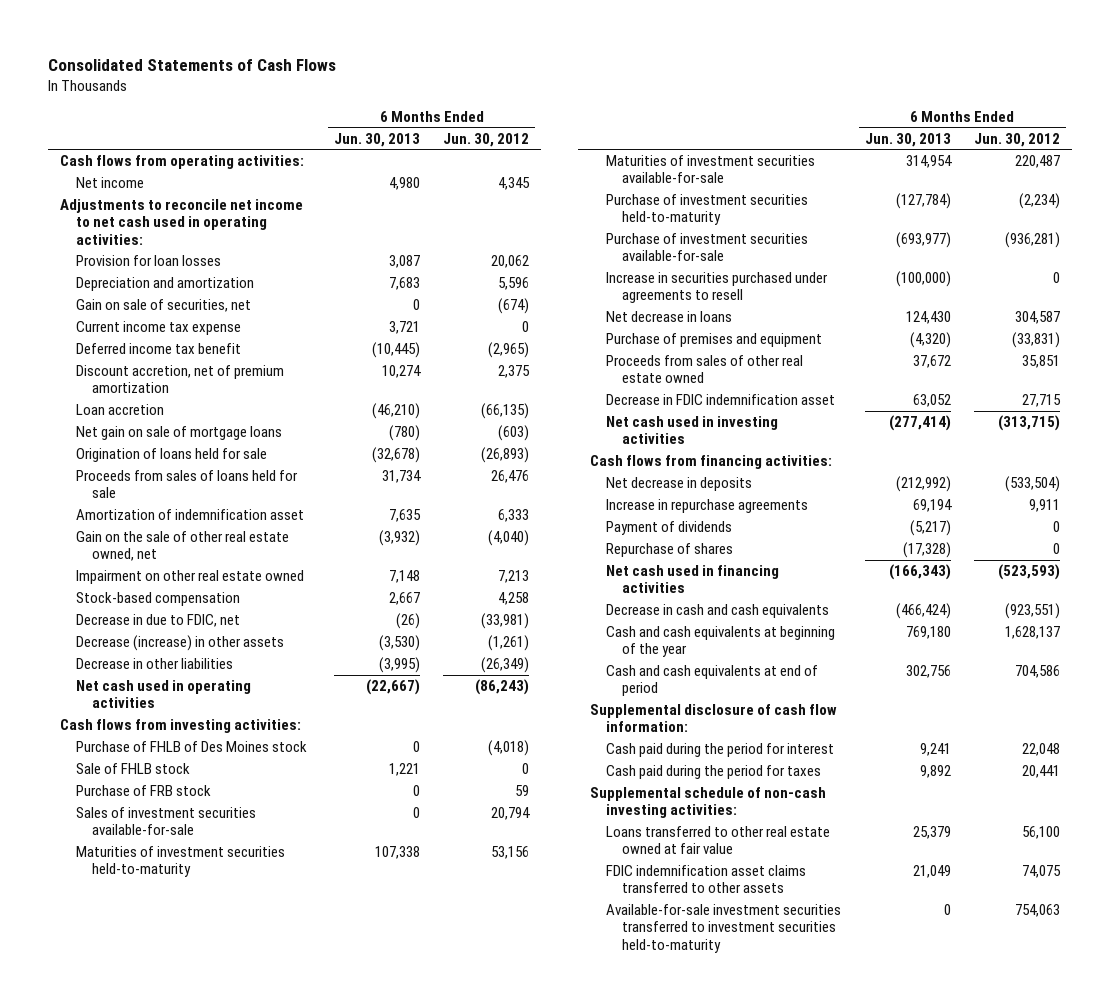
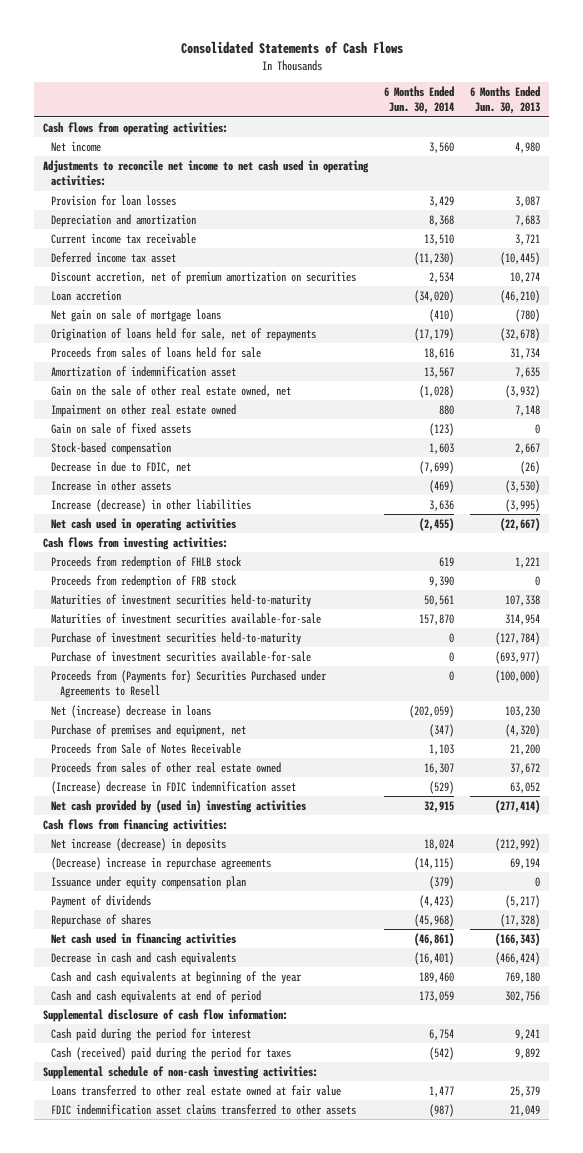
- | 6 Months Ended Jun. 30, 2013 | 6 Months Ended Jun. 30, 2012
+ | 6 Months Ended Jun. 30, 2014 | 6 Months Ended Jun. 30, 2013
- Gain on sale of securities, net | 0 | (674)
- Current income tax expense | 3,721 | 0
- Deferred income tax benefit | (10,445) | (2,965)
- Discount accretion, net of premium amortization | 10,274 | 2,375
+ Current income tax receivable | 13,510 | 3,721
+ Deferred income tax asset | (11,230) | (10,445)
+ Discount accretion, net of premium amortization on securities | 2,534 | 10,274
- Origination of loans held for sale | (32,678) | (26,893)
+ Origination of loans held for sale, net of repayments | (17,179) | (32,678)
+ Gain on sale of fixed assets | (123) | 0
- Decrease (increase) in other assets | (3,530) | (1,261)
- Decrease in other liabilities | (3,995) | (26,349)
+ Increase in other assets | (469) | (3,530)
+ Increase (decrease) in other liabilities | 3,636 | (3,995)
- Purchase of FHLB of Des Moines stock | 0 | (4,018)
- Sale of FHLB stock | 1,221 | 0
- Purchase of FRB stock | 0 | 59
- Sales of investment securities available-for-sale | 0 | 20,794
+ Proceeds from redemption of FHLB stock | 619 | 1,221
+ Proceeds from redemption of FRB stock | 9,390 | 0
- Increase in securities purchased under agreements to resell | (100,000) | 0
- Net decrease in loans | 124,430 | 304,587
- Purchase of premises and equipment | (4,320) | (33,831)
+ Proceeds from (Payments for) Securities Purchased under Agreements to Resell | 0 | (100,000)
+ Net (increase) decrease in loans | (202,059) | 103,230
+ Purchase of premises and equipment, net | (347) | (4,320)
+ Proceeds from Sale of Notes Receivable | 1,103 | 21,200
- Decrease in FDIC indemnification asset | 63,052 | 27,715
- Net cash used in investing activities | (277,414) | (313,715)
+ (Increase) decrease in FDIC indemnification asset | (529) | 63,052
+ Net cash provided by (used in) investing activities | 32,915 | (277,414)
- Net decrease in deposits | (212,992) | (533,504)
- Increase in repurchase agreements | 69,194 | 9,911
+ Net increase (decrease) in deposits | 18,024 | (212,992)
+ (Decrease) increase in repurchase agreements | (14,115) | 69,194
+ Issuance under equity compensation plan | (379) | 0
- Cash paid during the period for taxes | 9,892 | 20,441
+ Cash (received) paid during the period for taxes | (542) | 9,892
- Available-for-sale investment securities transferred to investment securities held-to-maturity | 0 | 754,063

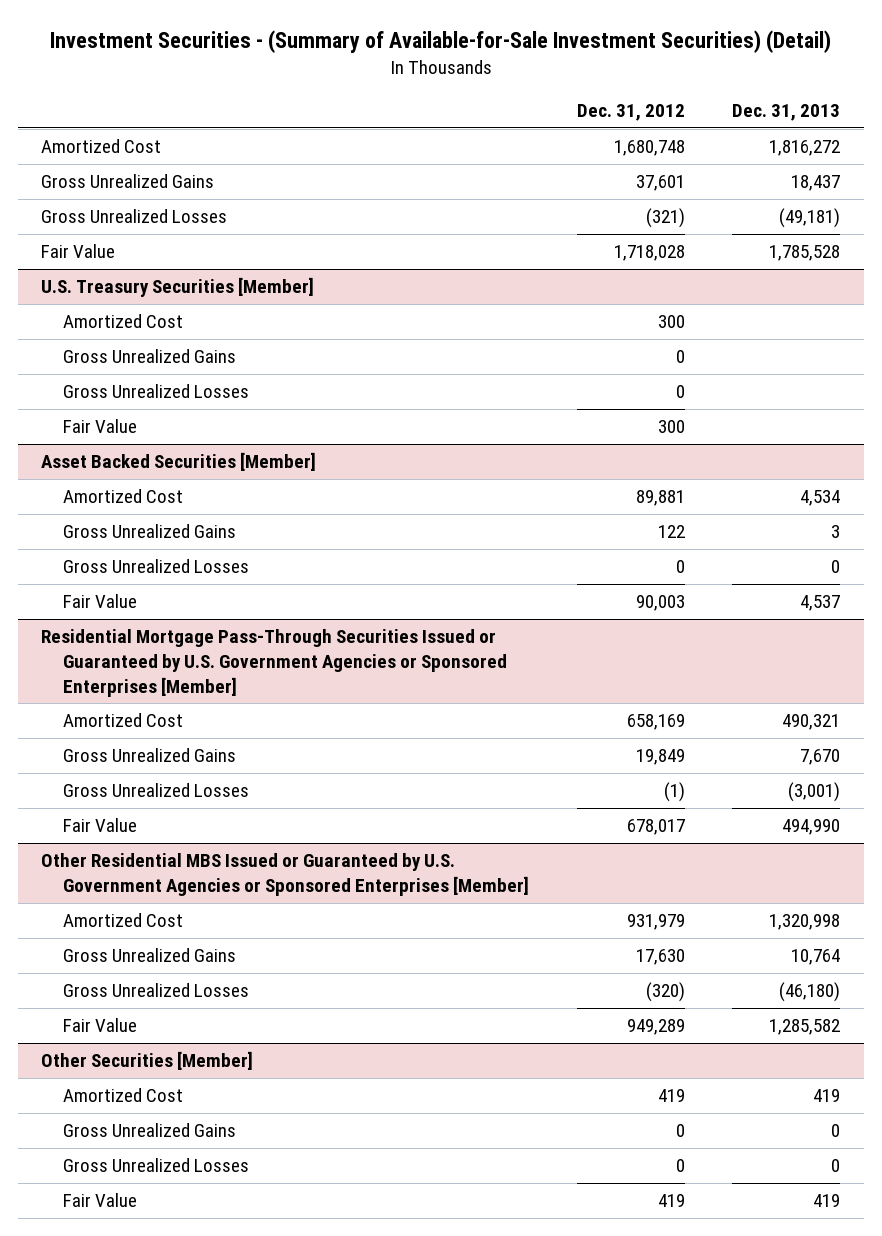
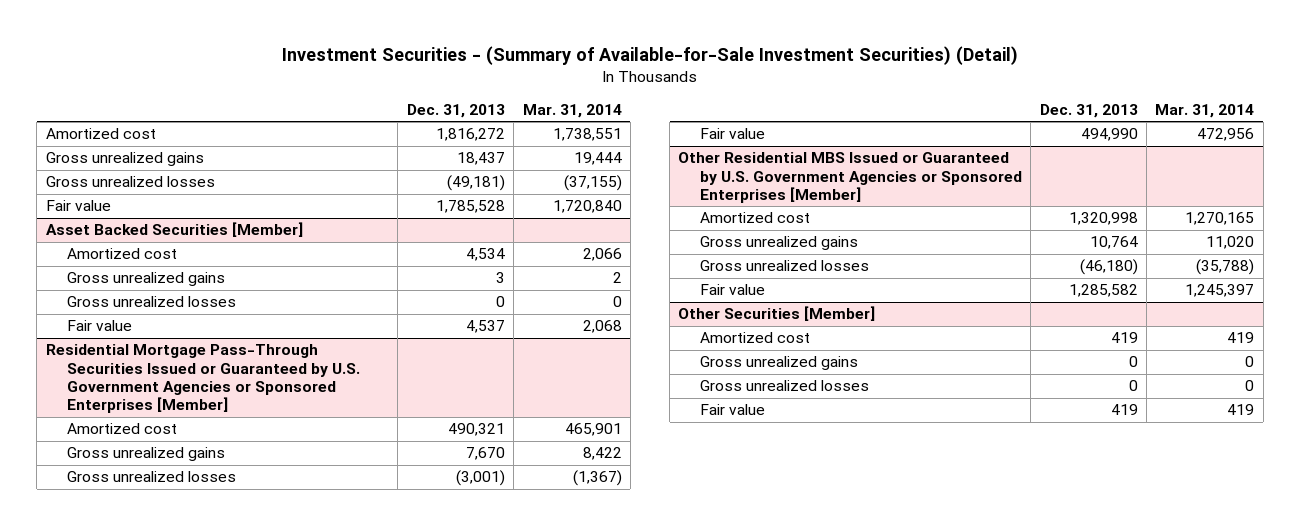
- | Dec. 31, 2012 | Dec. 31, 2013
+ | Dec. 31, 2013 | Mar. 31, 2014
- Amortized Cost | 1,680,748 | 1,816,272
- Gross Unrealized Gains | 37,601 | 18,437
- Gross Unrealized Losses | (321) | (49,181)
- Fair Value | 1,718,028 | 1,785,528
- U.S. Treasury Securities [Member]
- Amortized Cost | 300 |
- Gross Unrealized Gains | 0 |
- Gross Unrealized Losses | 0 |
- Fair Value | 300 |
+ Amortized cost | 1,816,272 | 1,738,551
+ Gross unrealized gains | 18,437 | 19,444
+ Gross unrealized losses | (49,181) | (37,155)
+ Fair value | 1,785,528 | 1,720,840
@ Asset Backed Securities [Member]
- Amortized Cost | 89,881 | 4,534
- Gross Unrealized Gains | 122 | 3
- Gross Unrealized Losses | 0 | 0
- Fair Value | 90,003 | 4,537
+ Amortized cost | 4,534 | 2,066
+ Gross unrealized gains | 3 | 2
+ Gross unrealized losses | 0 | 0
+ Fair value | 4,537 | 2,068
@ Residential Mortgage Pass-Through Securities Issued or Guaranteed by U.S. Government Agencies or Sponsored Enterprises [Member]
- Amortized Cost | 658,169 | 490,321
- Gross Unrealized Gains | 19,849 | 7,670
- Gross Unrealized Losses | (1) | (3,001)
- Fair Value | 678,017 | 494,990
+ Amortized cost | 490,321 | 465,901
+ Gross unrealized gains | 7,670 | 8,422
+ Gross unrealized losses | (3,001) | (1,367)
+ Fair value | 494,990 | 472,956
@ Other Residential MBS Issued or Guaranteed by U.S. Government Agencies or Sponsored Enterprises [Member]
- Amortized Cost | 931,979 | 1,320,998
- Gross Unrealized Gains | 17,630 | 10,764
- Gross Unrealized Losses | (320) | (46,180)
- Fair Value | 949,289 | 1,285,582
+ Amortized cost | 1,320,998 | 1,270,165
+ Gross unrealized gains | 10,764 | 11,020
+ Gross unrealized losses | (46,180) | (35,788)
+ Fair value | 1,285,582 | 1,245,397
@ Other Securities [Member]
- Amortized Cost | 419 | 419
- Gross Unrealized Gains | 0 | 0
- Gross Unrealized Losses | 0 | 0
- Fair Value | 419 | 419
+ Amortized cost | 419 | 419
+ Gross unrealized gains | 0 | 0
+ Gross unrealized losses | 0 | 0
+ Fair value | 419 | 419

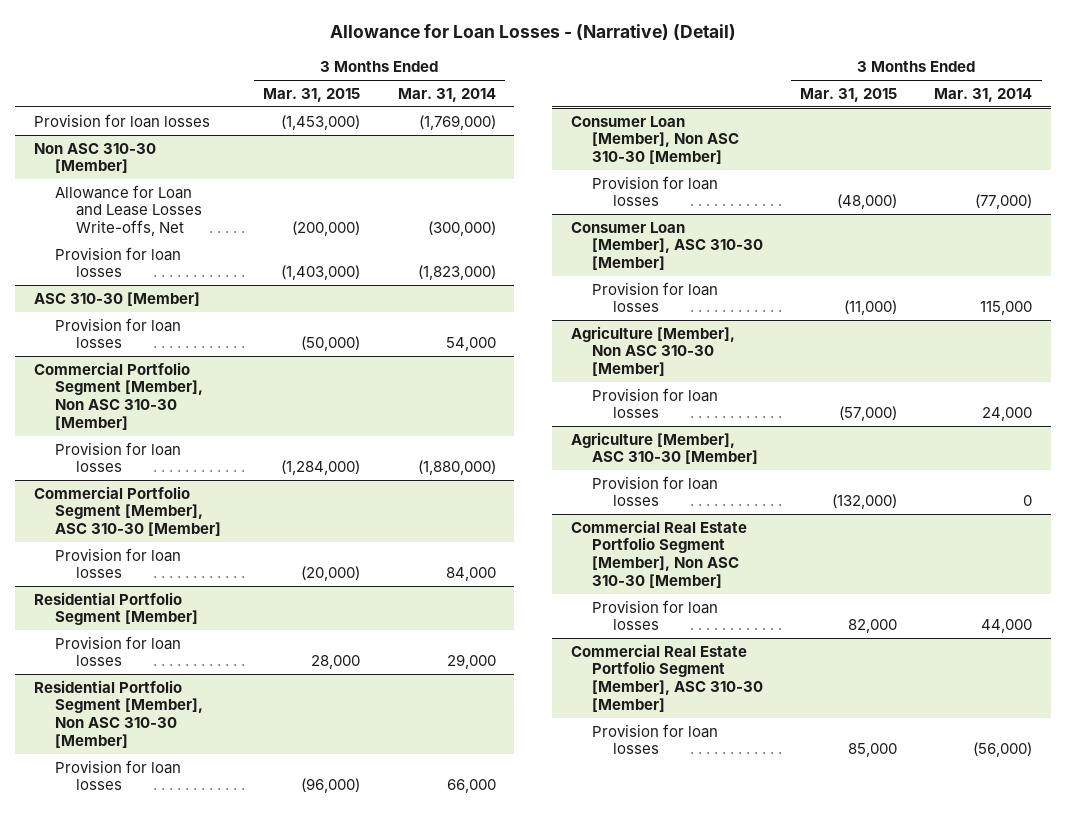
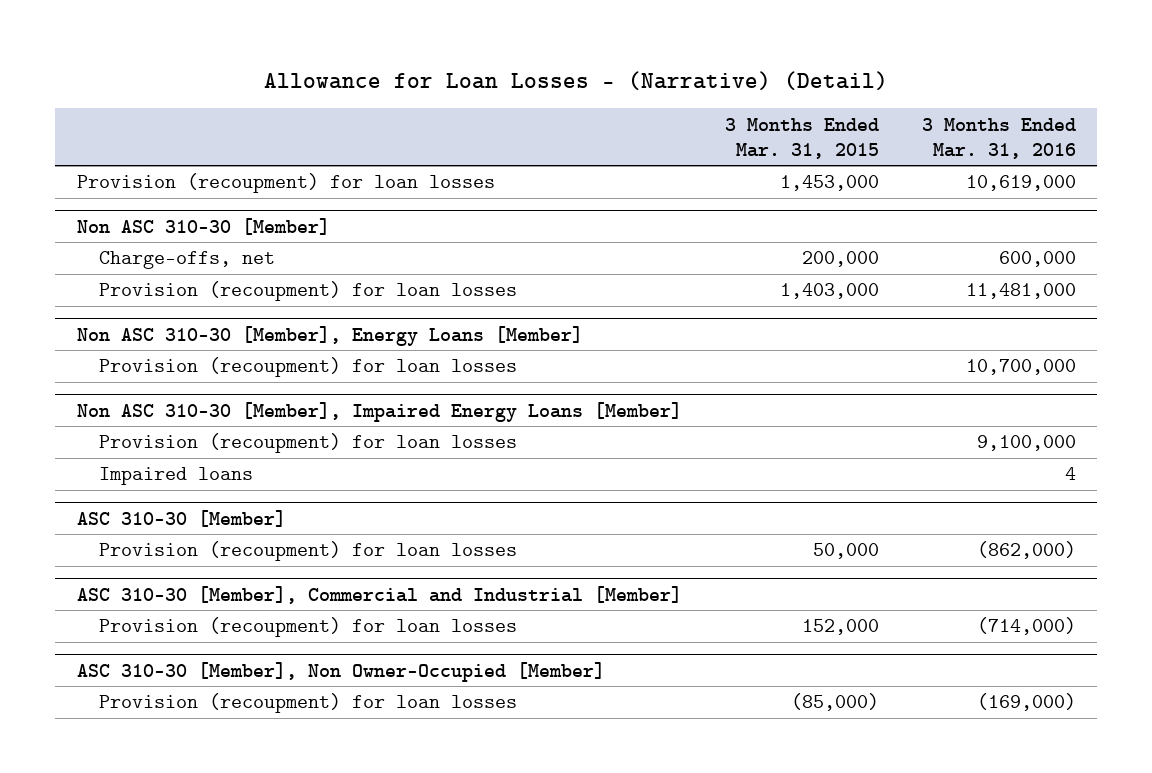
- | 3 Months Ended Mar. 31, 2015 | 3 Months Ended Mar. 31, 2014
+ | 3 Months Ended Mar. 31, 2015 | 3 Months Ended Mar. 31, 2016
- Provision for loan losses | (1,453,000) | (1,769,000)
+ Provision (recoupment) for loan losses | 1,453,000 | 10,619,000
@ Non ASC 310-30 [Member]
- Allowance for Loan and Lease Losses Write-offs, Net | (200,000) | (300,000)
- Provision for loan losses | (1,403,000) | (1,823,000)
+ Charge-offs, net | 200,000 | 600,000
+ Provision (recoupment) for loan losses | 1,403,000 | 11,481,000
+ Non ASC 310-30 [Member], Energy Loans [Member]
+ Provision (recoupment) for loan losses | | 10,700,000
+ Non ASC 310-30 [Member], Impaired Energy Loans [Member]
+ Provision (recoupment) for loan losses | | 9,100,000
+ Impaired loans | | 4
@ ASC 310-30 [Member]
- Provision for loan losses | (50,000) | 54,000
- Commercial Portfolio Segment [Member], Non ASC 310-30 [Member]
- Provision for loan losses | (1,284,000) | (1,880,000)
- Commercial Portfolio Segment [Member], ASC 310-30 [Member]
- Provision for loan losses | (20,000) | 84,000
- Residential Portfolio Segment [Member]
- Provision for loan losses | 28,000 | 29,000
- Residential Portfolio Segment [Member], Non ASC 310-30 [Member]
- Provision for loan losses | (96,000) | 66,000
- Consumer Loan [Member], Non ASC 310-30 [Member]
- Provision for loan losses | (48,000) | (77,000)
- Consumer Loan [Member], ASC 310-30 [Member]
- Provision for loan losses | (11,000) | 115,000
- Agriculture [Member], Non ASC 310-30 [Member]
- Provision for loan losses | (57,000) | 24,000
- Agriculture [Member], ASC 310-30 [Member]
- Provision for loan losses | (132,000) | 0
- Commercial Real Estate Portfolio Segment [Member], Non ASC 310-30 [Member]
- Provision for loan losses | 82,000 | 44,000
- Commercial Real Estate Portfolio Segment [Member], ASC 310-30 [Member]
- Provision for loan losses | 85,000 | (56,000)
@ ASC 310-30 [Member]
+ Provision (recoupment) for loan losses | 50,000 | (862,000)
+ ASC 310-30 [Member], Commercial and Industrial [Member]
+ Provision (recoupment) for loan losses | 152,000 | (714,000)
+ ASC 310-30 [Member], Non Owner-Occupied [Member]
+ Provision (recoupment) for loan losses | (85,000) | (169,000)

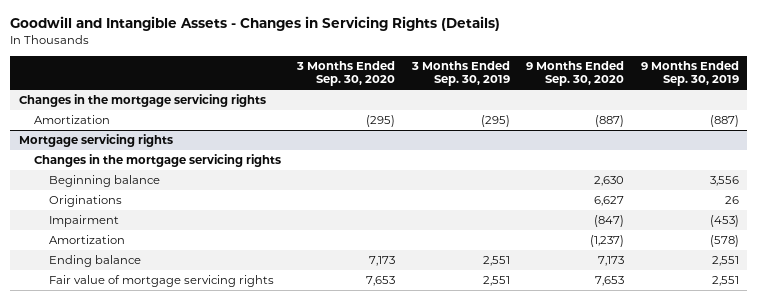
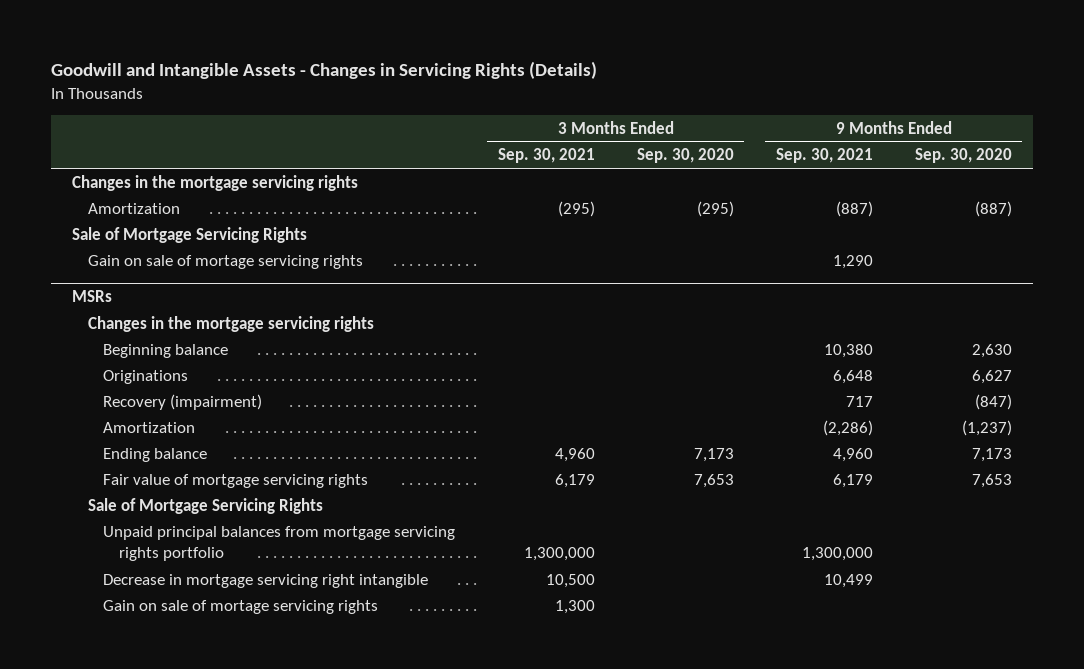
- | 3 Months Ended Sep. 30, 2020 | 3 Months Ended Sep. 30, 2019 | 9 Months Ended Sep. 30, 2020 | 9 Months Ended Sep. 30, 2019
+ | 3 Months Ended Sep. 30, 2021 | 3 Months Ended Sep. 30, 2020 | 9 Months Ended Sep. 30, 2021 | 9 Months Ended Sep. 30, 2020
- Mortgage servicing rights
+ Sale of Mortgage Servicing Rights
+ Gain on sale of mortage servicing rights | | | 1,290 |
+ MSRs
- Impairment | | | (847) | (453)
+ Recovery (impairment) | | | 717 | (847)
+ Sale of Mortgage Servicing Rights
+ Unpaid principal balances from mortgage servicing rights portfolio | 1,300,000 | | 1,300,000 |
+ Decrease in mortgage servicing right intangible | 10,500 | | 10,499 |
+ Gain on sale of mortage servicing rights | 1,300 | | |

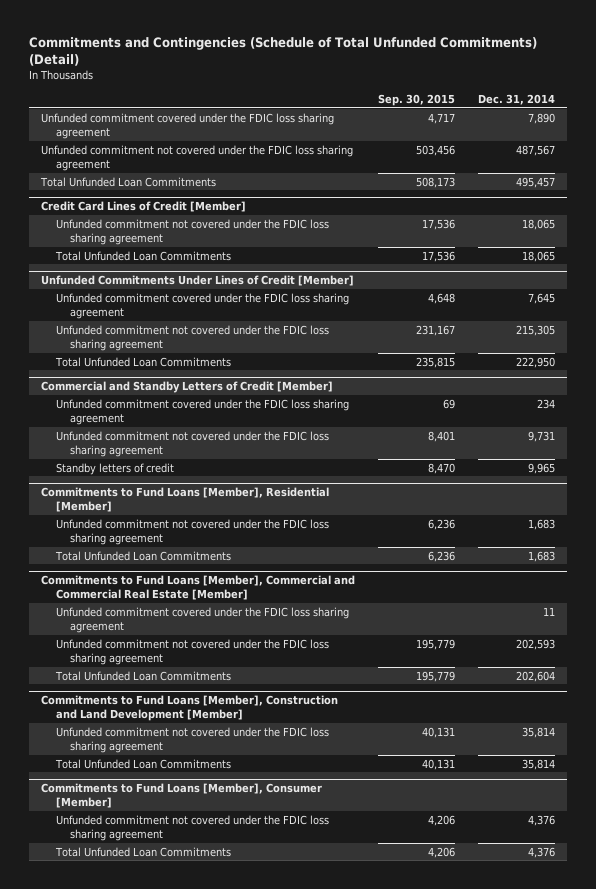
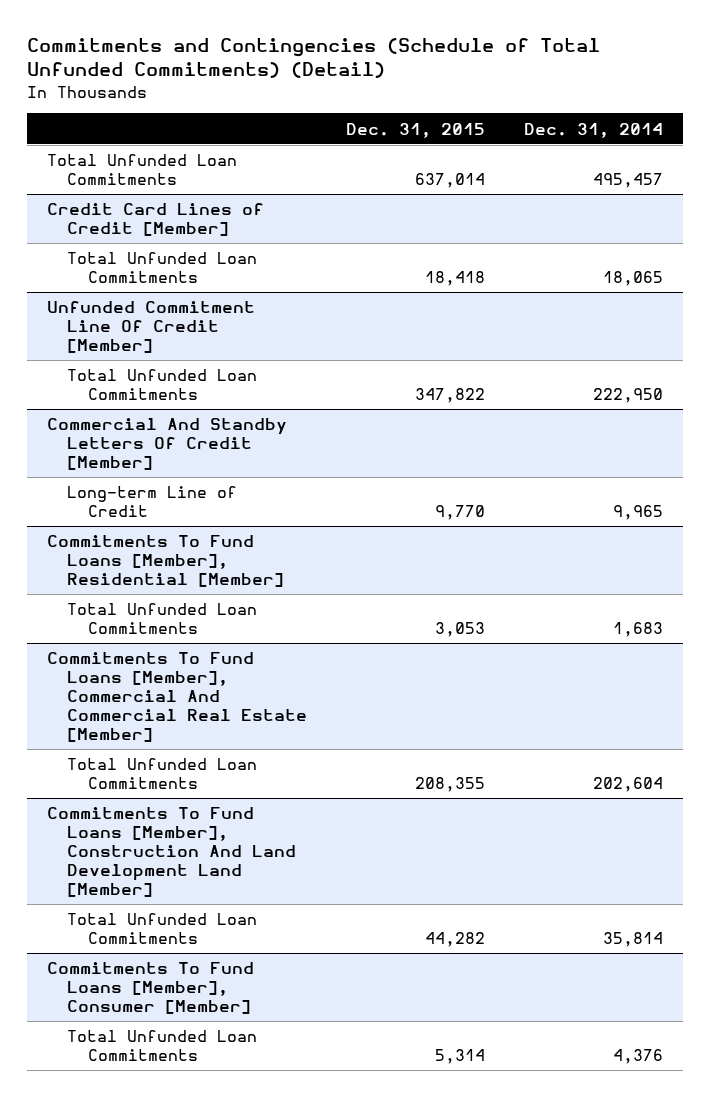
- | Sep. 30, 2015 | Dec. 31, 2014
+ | Dec. 31, 2015 | Dec. 31, 2014
- Unfunded commitment covered under the FDIC loss sharing agreement | 4,717 | 7,890
- Unfunded commitment not covered under the FDIC loss sharing agreement | 503,456 | 487,567
@ Credit Card Lines of Credit [Member]
- Unfunded commitment not covered under the FDIC loss sharing agreement | 17,536 | 18,065
- Unfunded Commitments Under Lines of Credit [Member]
- Unfunded commitment covered under the FDIC loss sharing agreement | 4,648 | 7,645
- Unfunded commitment not covered under the FDIC loss sharing agreement | 231,167 | 215,305
+ Unfunded Commitment Line Of Credit [Member]
- Commercial and Standby Letters of Credit [Member]
- Unfunded commitment covered under the FDIC loss sharing agreement | 69 | 234
- Unfunded commitment not covered under the FDIC loss sharing agreement | 8,401 | 9,731
- Standby letters of credit | 8,470 | 9,965
- Commitments to Fund Loans [Member], Residential [Member]
- Unfunded commitment not covered under the FDIC loss sharing agreement | 6,236 | 1,683
+ Commercial And Standby Letters Of Credit [Member]
+ Long-term Line of Credit | 9,770 | 9,965
+ Commitments To Fund Loans [Member], Residential [Member]
- Commitments to Fund Loans [Member], Commercial and Commercial Real Estate [Member]
- Unfunded commitment covered under the FDIC loss sharing agreement | | 11
- Unfunded commitment not covered under the FDIC loss sharing agreement | 195,779 | 202,593
+ Commitments To Fund Loans [Member], Commercial And Commercial Real Estate [Member]
- Commitments to Fund Loans [Member], Construction and Land Development [Member]
- Unfunded commitment not covered under the FDIC loss sharing agreement | 40,131 | 35,814
+ Commitments To Fund Loans [Member], Construction And Land Development Land [Member]
- Commitments to Fund Loans [Member], Consumer [Member]
- Unfunded commitment not covered under the FDIC loss sharing agreement | 4,206 | 4,376
+ Commitments To Fund Loans [Member], Consumer [Member]

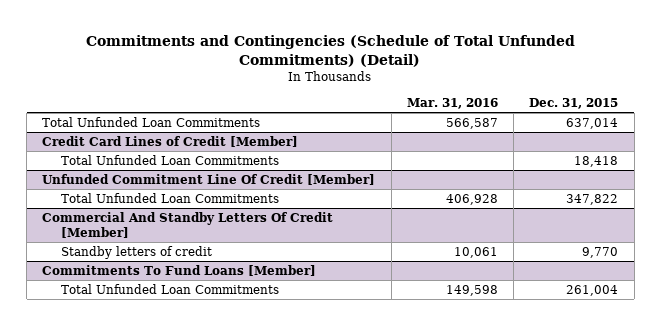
- | Dec. 31, 2015 | Dec. 31, 2014
+ | Mar. 31, 2016 | Dec. 31, 2015
@ Commercial And Standby Letters Of Credit [Member]
- Long-term Line of Credit | 9,770 | 9,965
- Commitments To Fund Loans [Member], Residential [Member]
- Total Unfunded Loan Commitments | 3,053 | 1,683
- Commitments To Fund Loans [Member], Commercial And Commercial Real Estate [Member]
- Total Unfunded Loan Commitments | 208,355 | 202,604
- Commitments To Fund Loans [Member], Construction And Land Development Land [Member]
- Total Unfunded Loan Commitments | 44,282 | 35,814
- Commitments To Fund Loans [Member], Consumer [Member]
- Total Unfunded Loan Commitments | 5,314 | 4,376
@ Commercial And Standby Letters Of Credit [Member]
+ Standby letters of credit | 10,061 | 9,770
+ Commitments To Fund Loans [Member]
+ Total Unfunded Loan Commitments | 149,598 | 261,004

